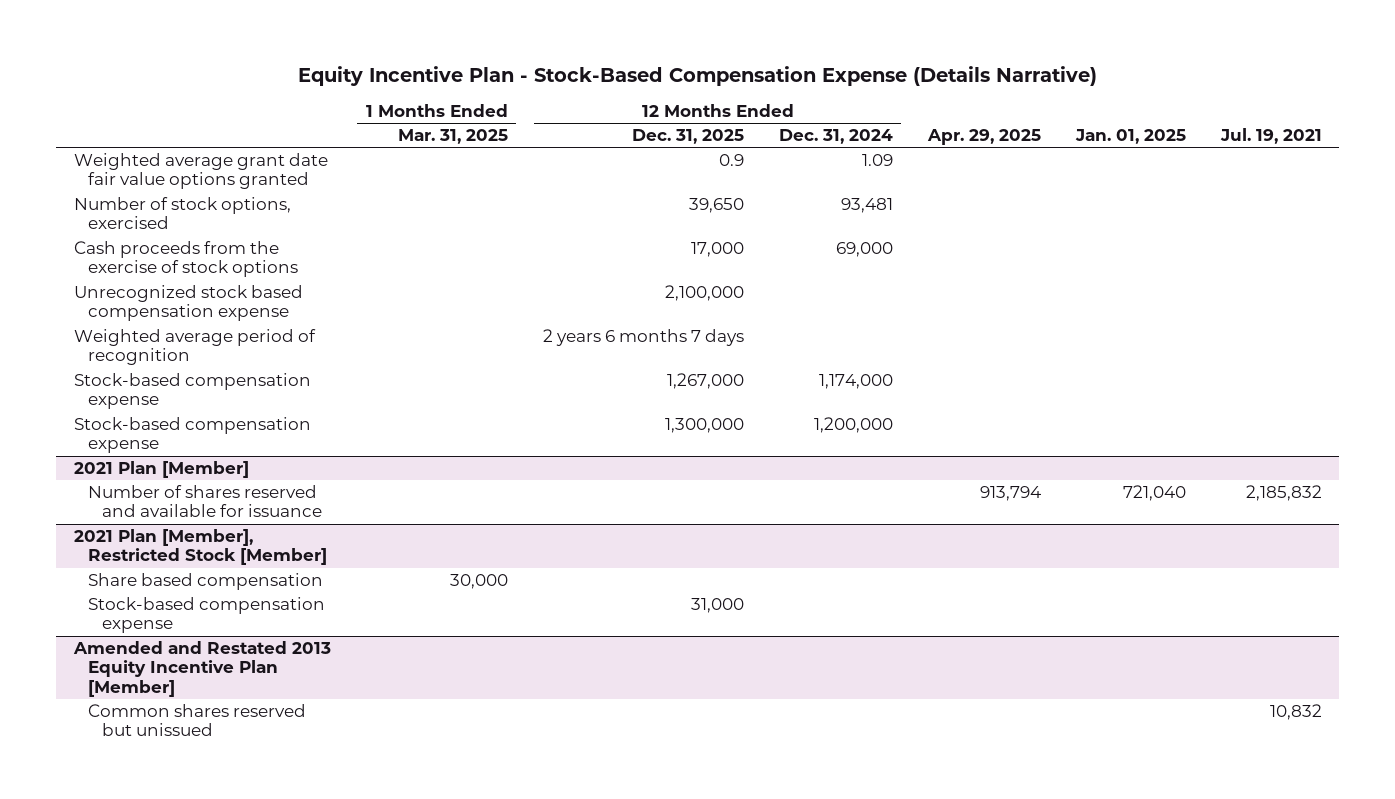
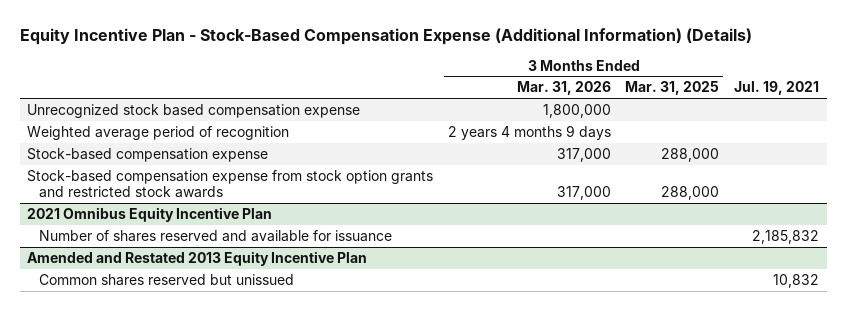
- Equity Incentive Plan - Stock-Based Compensation Expense (Details Narrative)
+ Equity Incentive Plan - Stock-Based Compensation Expense (Additional Information) (Details)
- | 1 Months Ended Mar. 31, 2025 | 12 Months Ended Dec. 31, 2025 | 12 Months Ended Dec. 31, 2024 | Apr. 29, 2025 | Jan. 01, 2025 | Jul. 19, 2021
+ | 3 Months Ended Mar. 31, 2026 | 3 Months Ended Mar. 31, 2025 | Jul. 19, 2021
- Weighted average grant date fair value options granted | | 0.9 | 1.09 | | |
- Number of stock options, exercised | | 39,650 | 93,481 | | |
- Cash proceeds from the exercise of stock options | | 17,000 | 69,000 | | |
- Stock-based compensation expense | | 1,300,000 | 1,200,000 | | |
- 2021 Plan [Member]
+ Stock-based compensation expense from stock option grants and restricted stock awards | 317,000 | 288,000 |
+ 2021 Omnibus Equity Incentive Plan
- 2021 Plan [Member], Restricted Stock [Member]
- Share based compensation | 30,000 | | | | |
- Stock-based compensation expense | | 31,000 | | | |
- Amended and Restated 2013 Equity Incentive Plan [Member]
+ Amended and Restated 2013 Equity Incentive Plan

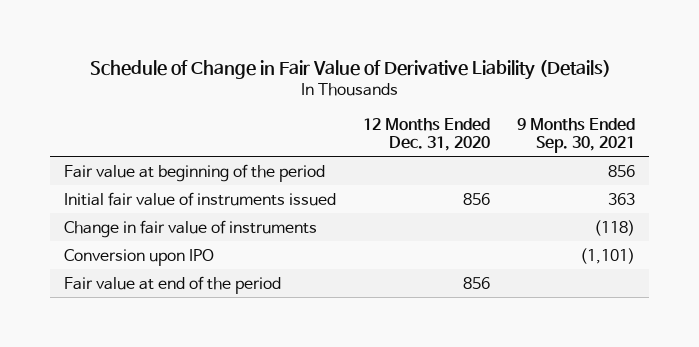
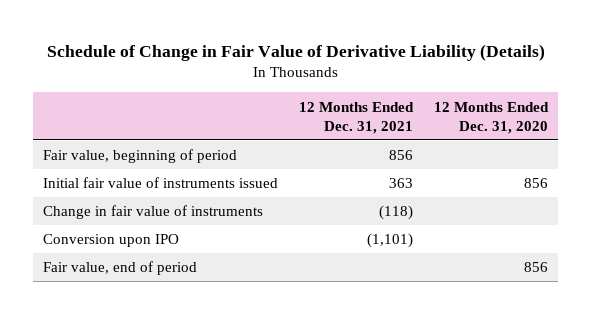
- | 12 Months Ended Dec. 31, 2020 | 9 Months Ended Sep. 30, 2021
+ | 12 Months Ended Dec. 31, 2021 | 12 Months Ended Dec. 31, 2020
- Fair value at beginning of the period | | 856
+ Fair value, beginning of period | 856 |
- Fair value at end of the period | 856 |
+ Fair value, end of period | | 856

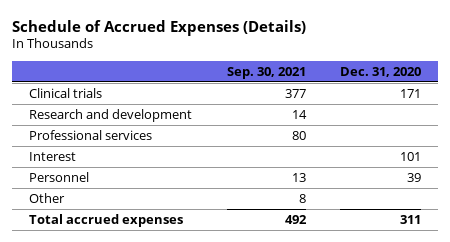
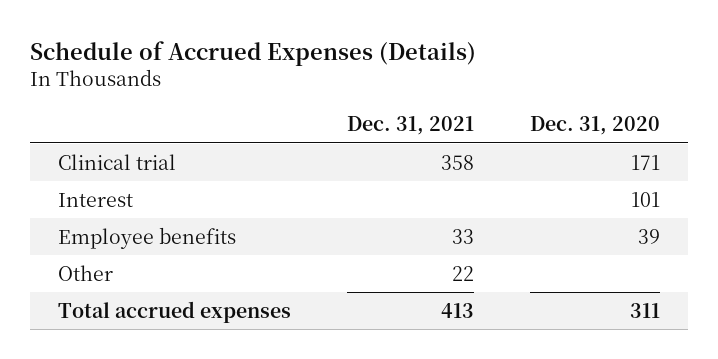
- | Sep. 30, 2021 | Dec. 31, 2020
+ | Dec. 31, 2021 | Dec. 31, 2020
- Clinical trials | 377 | 171
- Research and development | 14 |
- Professional services | 80 |
+ Clinical trial | 358 | 171
- Personnel | 13 | 39
+ Employee benefits | 33 | 39

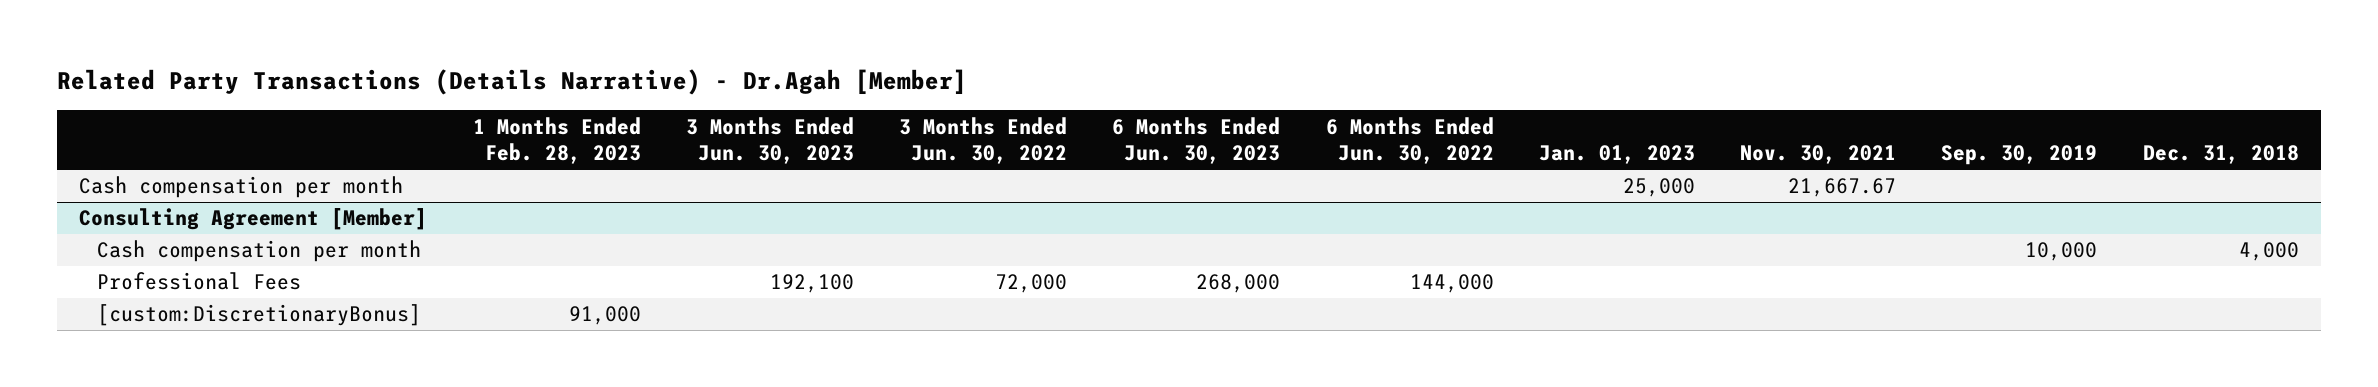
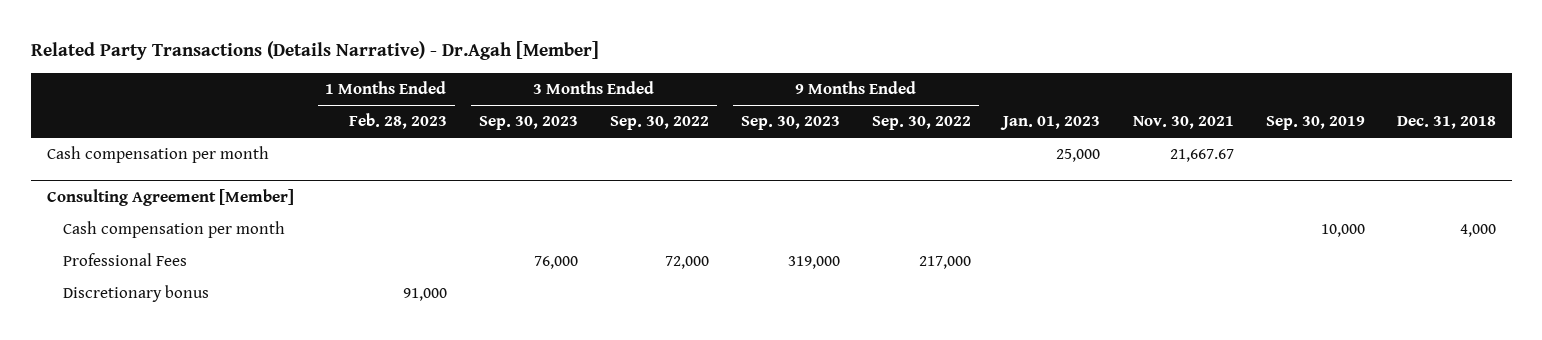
- | 1 Months Ended Feb. 28, 2023 | 3 Months Ended Jun. 30, 2023 | 3 Months Ended Jun. 30, 2022 | 6 Months Ended Jun. 30, 2023 | 6 Months Ended Jun. 30, 2022 | Jan. 01, 2023 | Nov. 30, 2021 | Sep. 30, 2019 | Dec. 31, 2018
+ | 1 Months Ended Feb. 28, 2023 | 3 Months Ended Sep. 30, 2023 | 3 Months Ended Sep. 30, 2022 | 9 Months Ended Sep. 30, 2023 | 9 Months Ended Sep. 30, 2022 | Jan. 01, 2023 | Nov. 30, 2021 | Sep. 30, 2019 | Dec. 31, 2018
@ Consulting Agreement [Member]
- [custom:DiscretionaryBonus] | 91,000 | | | | | | | |
+ Discretionary bonus | 91,000 | | | | | | | |

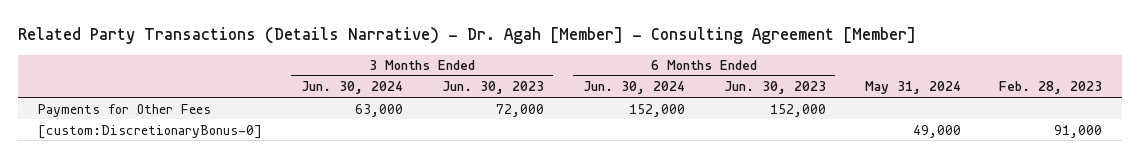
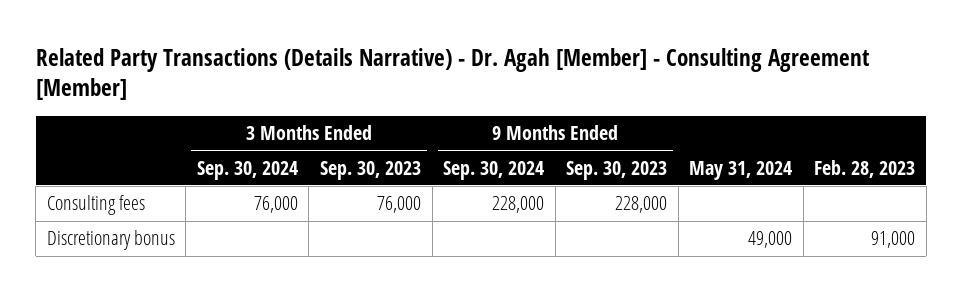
- | 3 Months Ended Jun. 30, 2024 | 3 Months Ended Jun. 30, 2023 | 6 Months Ended Jun. 30, 2024 | 6 Months Ended Jun. 30, 2023 | May 31, 2024 | Feb. 28, 2023
+ | 3 Months Ended Sep. 30, 2024 | 3 Months Ended Sep. 30, 2023 | 9 Months Ended Sep. 30, 2024 | 9 Months Ended Sep. 30, 2023 | May 31, 2024 | Feb. 28, 2023
- Payments for Other Fees | 63,000 | 72,000 | 152,000 | 152,000 | |
- [custom:DiscretionaryBonus-0] | | | | | 49,000 | 91,000
+ Consulting fees | 76,000 | 76,000 | 228,000 | 228,000 | |
+ Discretionary bonus | | | | | 49,000 | 91,000

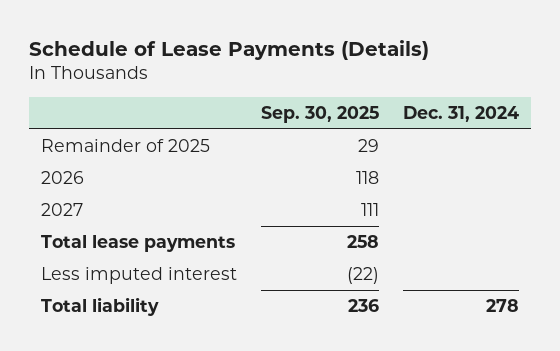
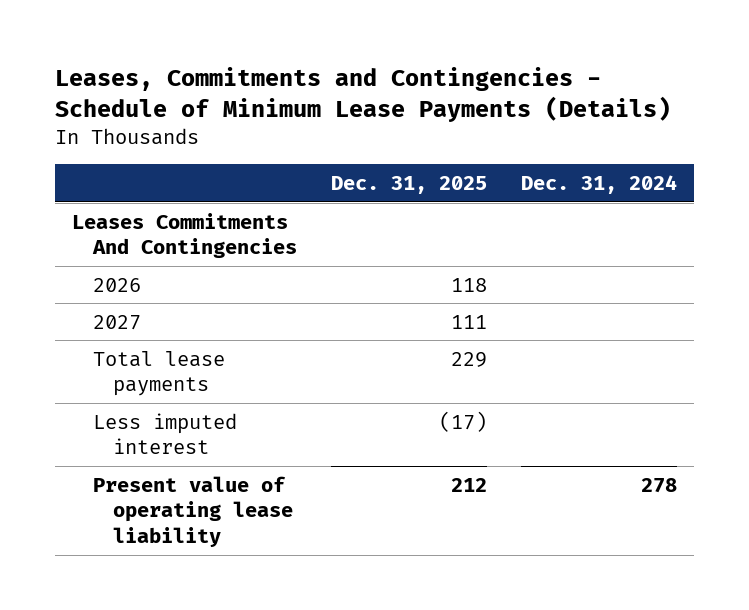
- Schedule of Lease Payments (Details)
+ Leases, Commitments and Contingencies - Schedule of Minimum Lease Payments (Details)
- | Sep. 30, 2025 | Dec. 31, 2024
+ | Dec. 31, 2025 | Dec. 31, 2024
- Remainder of 2025 | 29 |
+ Leases Commitments And Contingencies
- Total liability | 236 | 278
+ Present value of operating lease liability | 212 | 278

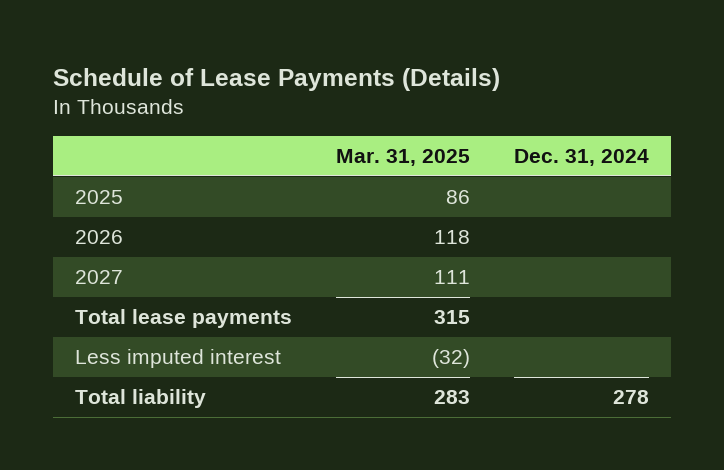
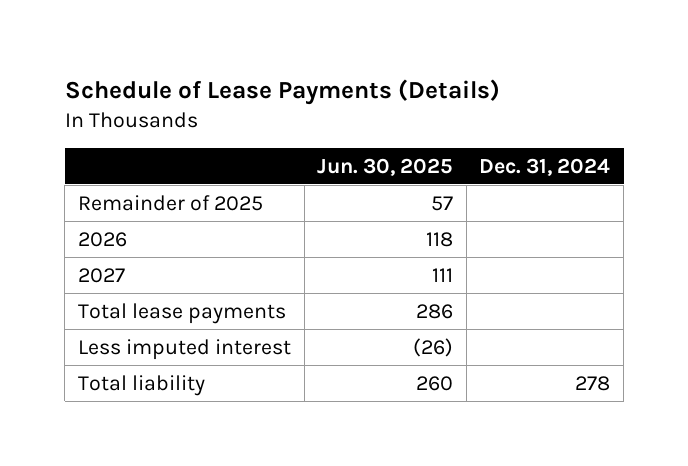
- | Mar. 31, 2025 | Dec. 31, 2024
+ | Jun. 30, 2025 | Dec. 31, 2024
- 2025 | 86 |
+ Remainder of 2025 | 57 |

